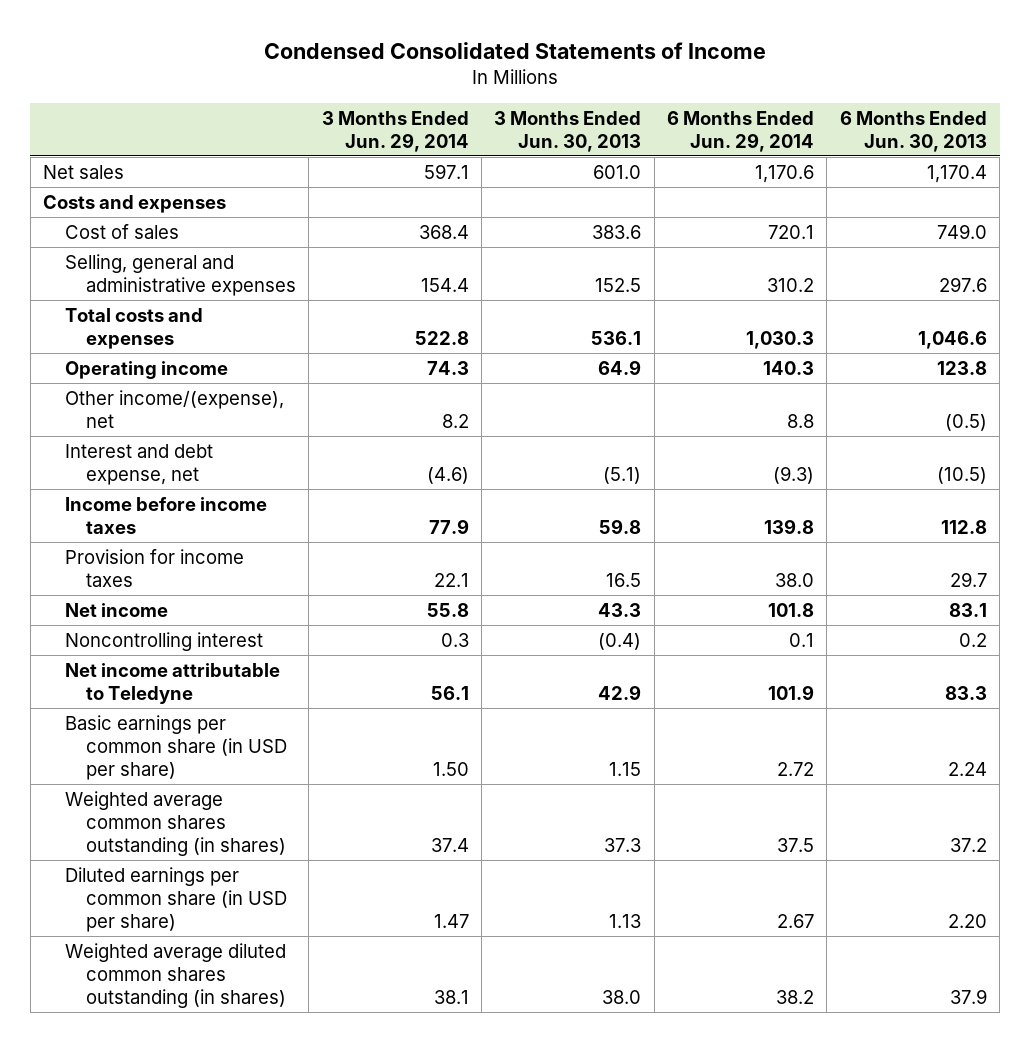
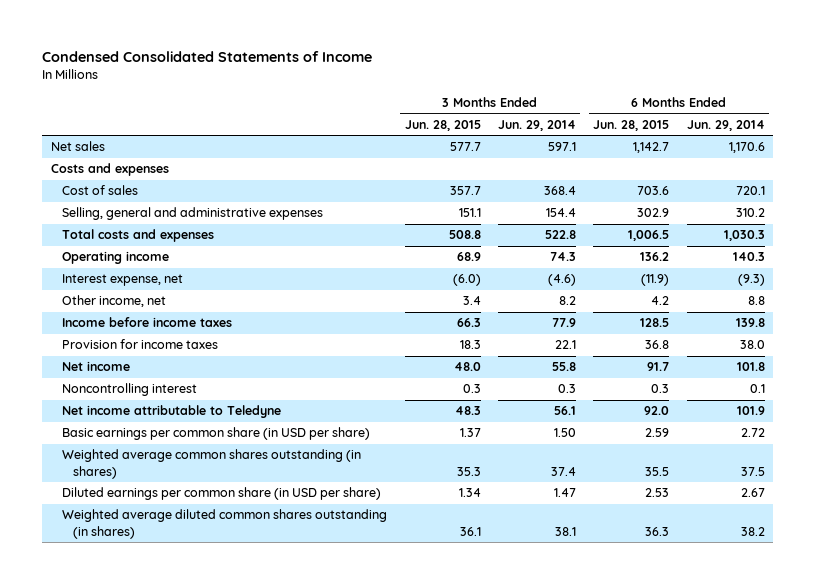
- | 3 Months Ended Jun. 29, 2014 | 3 Months Ended Jun. 30, 2013 | 6 Months Ended Jun. 29, 2014 | 6 Months Ended Jun. 30, 2013
+ | 3 Months Ended Jun. 28, 2015 | 3 Months Ended Jun. 29, 2014 | 6 Months Ended Jun. 28, 2015 | 6 Months Ended Jun. 29, 2014
- Other income/(expense), net | 8.2 | | 8.8 | (0.5)
- Interest and debt expense, net | (4.6) | (5.1) | (9.3) | (10.5)
+ Interest expense, net | (6.0) | (4.6) | (11.9) | (9.3)
+ Other income, net | 3.4 | 8.2 | 4.2 | 8.8

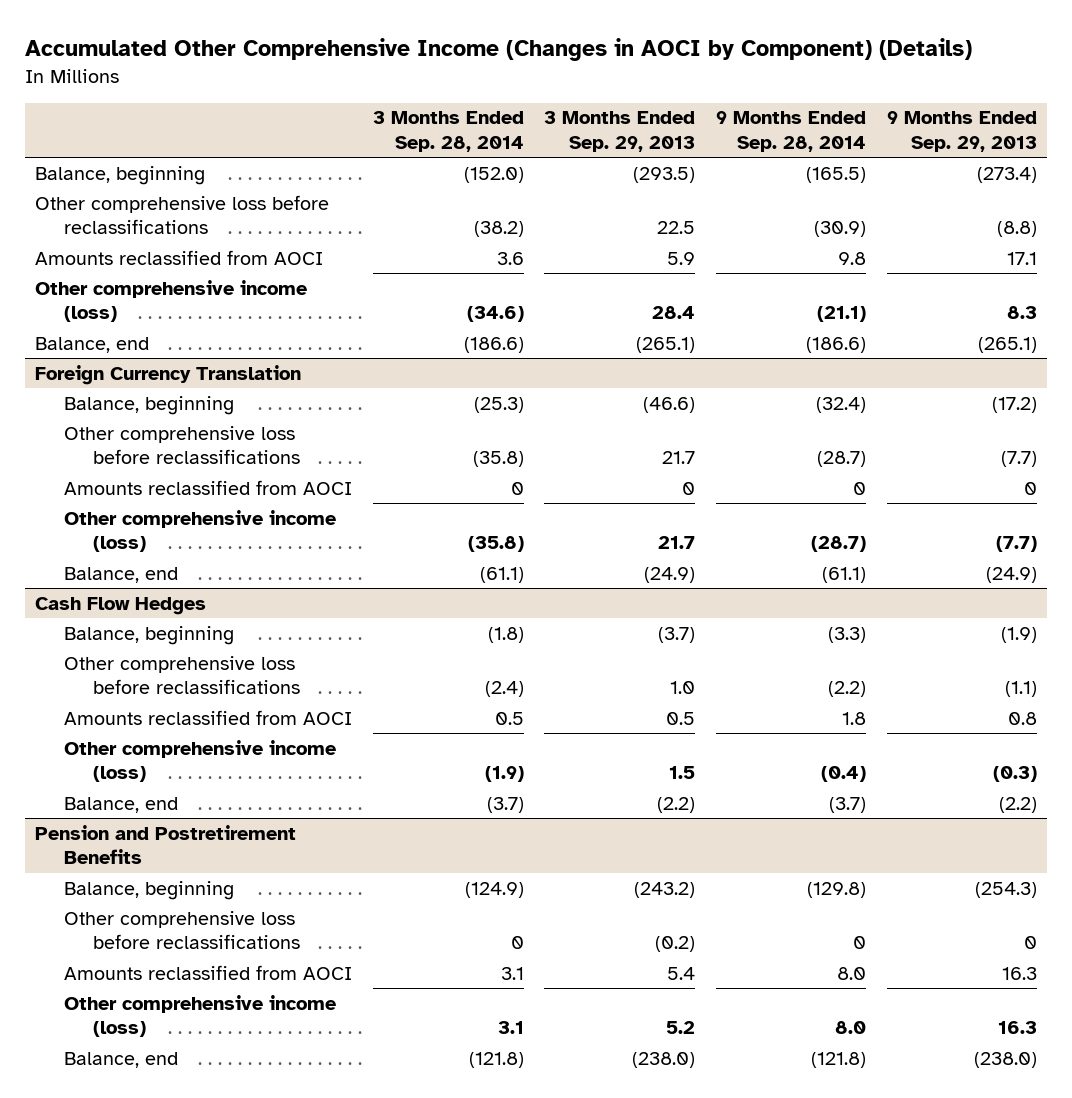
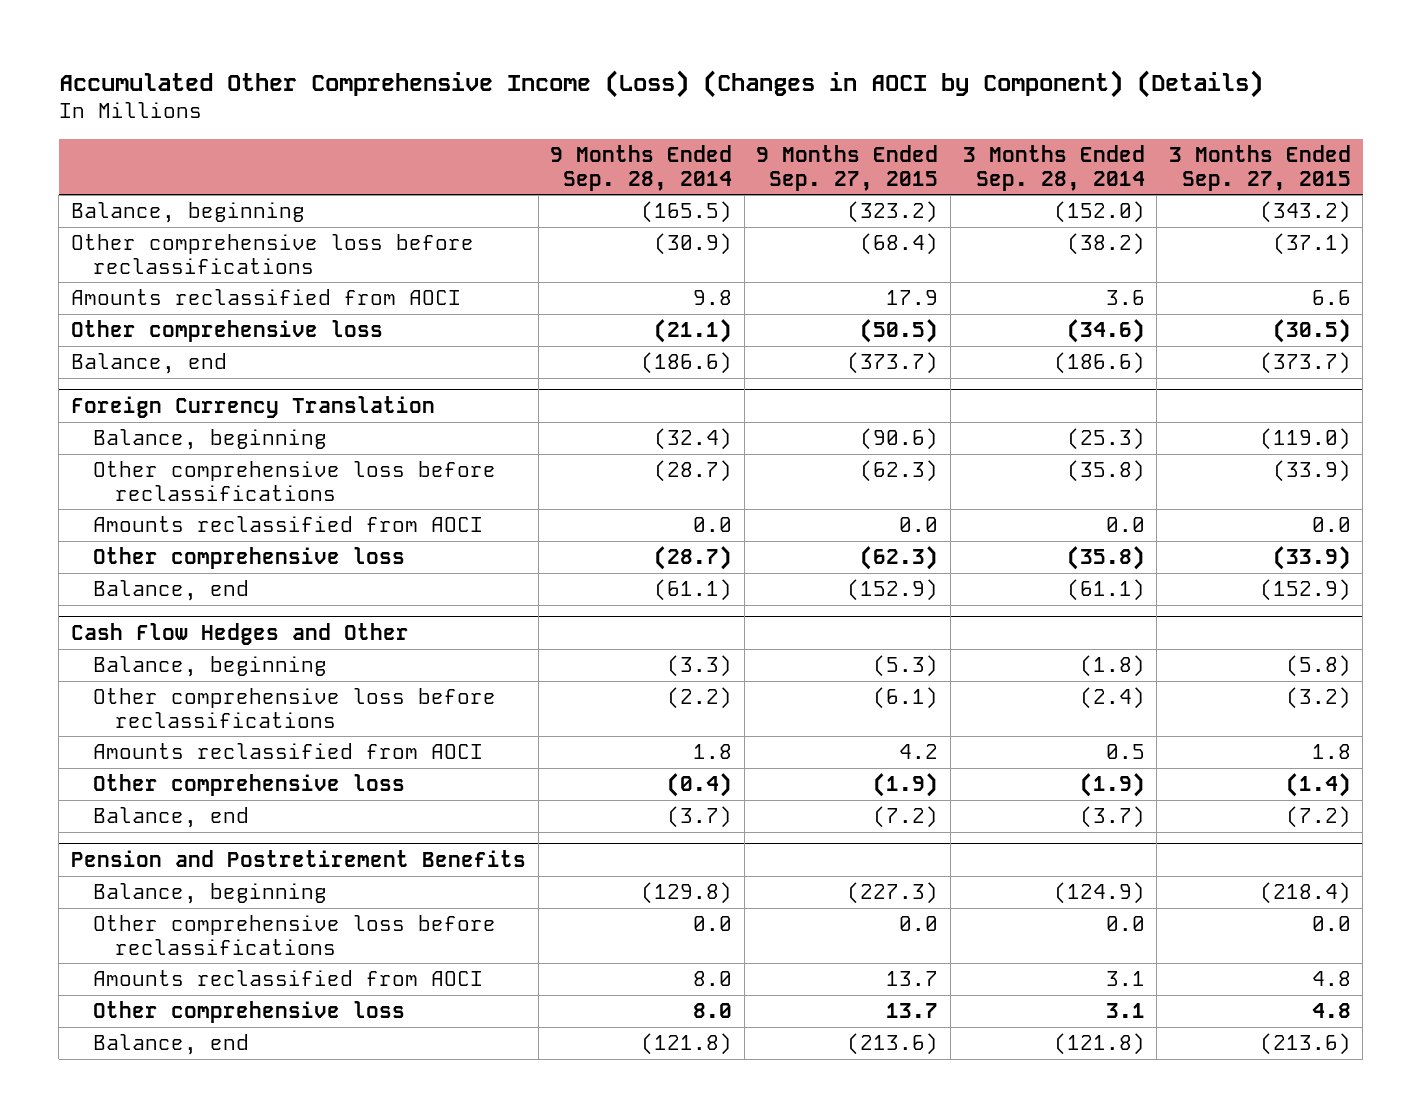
- Accumulated Other Comprehensive Income (Changes in AOCI by Component) (Details)
+ Accumulated Other Comprehensive Income (Loss) (Changes in AOCI by Component) (Details)
- | 3 Months Ended Sep. 28, 2014 | 3 Months Ended Sep. 29, 2013 | 9 Months Ended Sep. 28, 2014 | 9 Months Ended Sep. 29, 2013
+ | 9 Months Ended Sep. 28, 2014 | 9 Months Ended Sep. 27, 2015 | 3 Months Ended Sep. 28, 2014 | 3 Months Ended Sep. 27, 2015
- Other comprehensive income (loss) | (34.6) | 28.4 | (21.1) | 8.3
+ Other comprehensive loss | (21.1) | (50.5) | (34.6) | (30.5)
@ Foreign Currency Translation
- Amounts reclassified from AOCI | 0 | 0 | 0 | 0
- Other comprehensive income (loss) | (35.8) | 21.7 | (28.7) | (7.7)
+ Amounts reclassified from AOCI | 0.0 | 0.0 | 0.0 | 0.0
+ Other comprehensive loss | (28.7) | (62.3) | (35.8) | (33.9)
- Cash Flow Hedges
+ Cash Flow Hedges and Other
- Other comprehensive income (loss) | (1.9) | 1.5 | (0.4) | (0.3)
+ Other comprehensive loss | (0.4) | (1.9) | (1.9) | (1.4)
@ Pension and Postretirement Benefits
- Other comprehensive loss before reclassifications | 0 | (0.2) | 0 | 0
+ Other comprehensive loss before reclassifications | 0.0 | 0.0 | 0.0 | 0.0
- Other comprehensive income (loss) | 3.1 | 5.2 | 8.0 | 16.3
+ Other comprehensive loss | 8.0 | 13.7 | 3.1 | 4.8

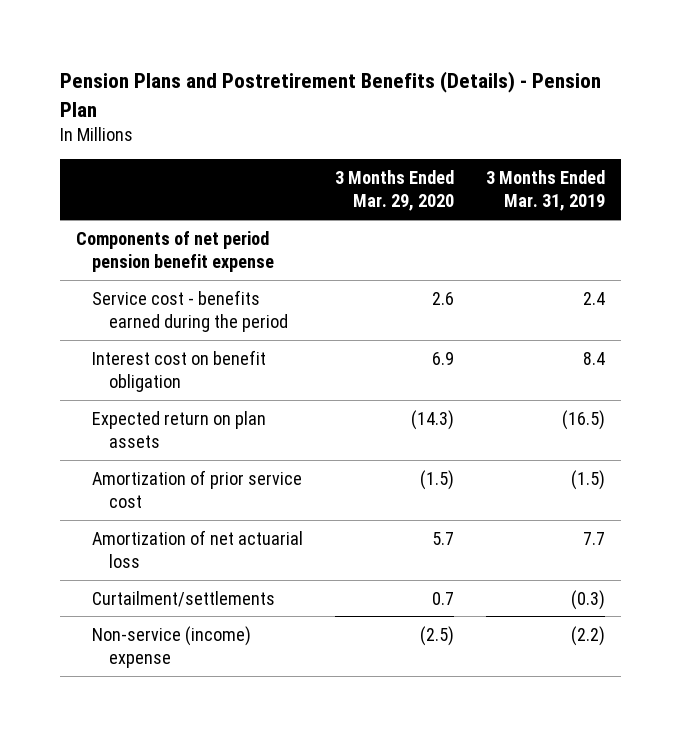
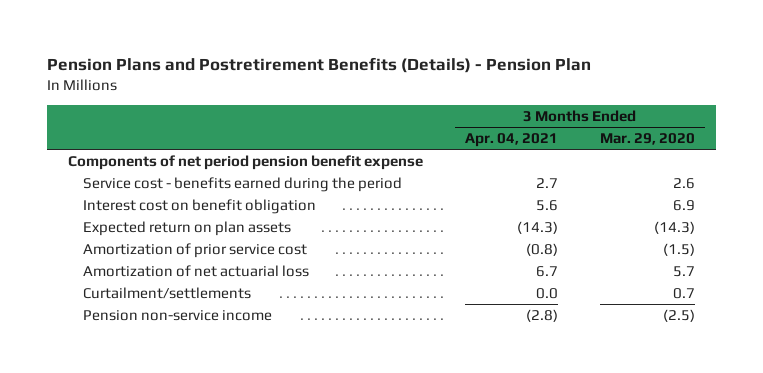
- | 3 Months Ended Mar. 29, 2020 | 3 Months Ended Mar. 31, 2019
+ | 3 Months Ended Apr. 04, 2021 | 3 Months Ended Mar. 29, 2020
- Non-service (income) expense | (2.5) | (2.2)
+ Pension non-service income | (2.8) | (2.5)

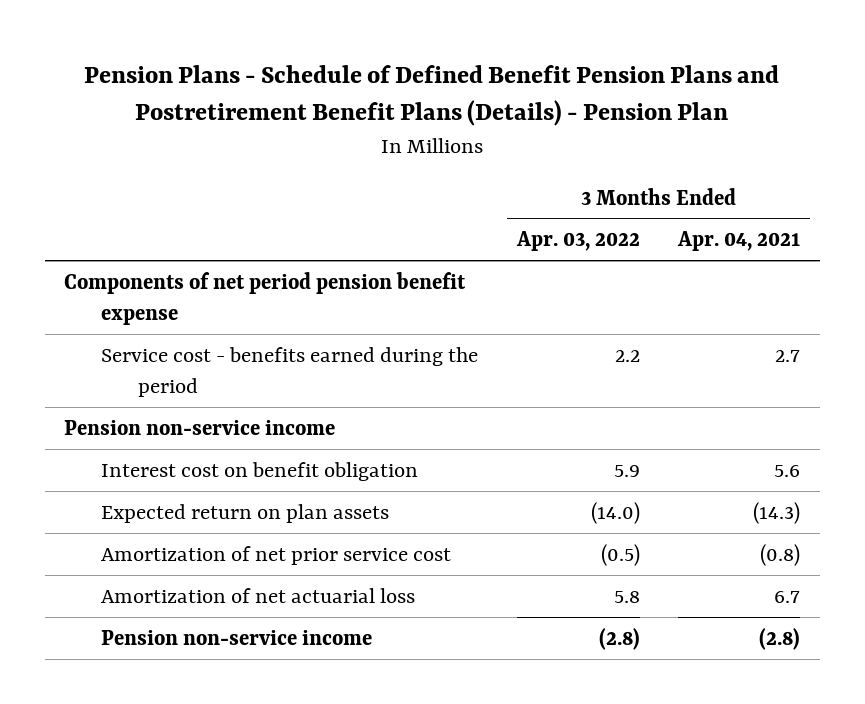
- Pension Plans and Postretirement Benefits (Details) - Pension Plan
+ Pension Plans - Schedule of Defined Benefit Pension Plans and Postretirement Benefit Plans (Details) - Pension Plan
- | 3 Months Ended Apr. 04, 2021 | 3 Months Ended Mar. 29, 2020
+ | 3 Months Ended Apr. 03, 2022 | 3 Months Ended Apr. 04, 2021
+ Pension non-service income
- Amortization of prior service cost | (0.8) | (1.5)
+ Amortization of net prior service cost | (0.5) | (0.8)
- Curtailment/settlements | 0.0 | 0.7

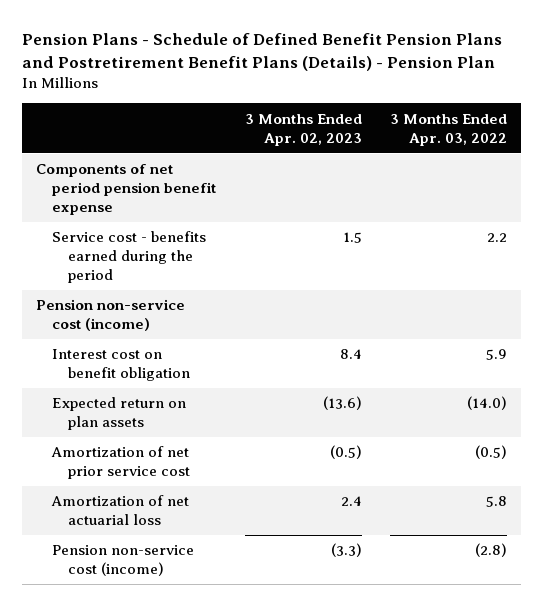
- | 3 Months Ended Apr. 03, 2022 | 3 Months Ended Apr. 04, 2021
+ | 3 Months Ended Apr. 02, 2023 | 3 Months Ended Apr. 03, 2022
- Pension non-service income
+ Pension non-service cost (income)
- Pension non-service income | (2.8) | (2.8)
+ Pension non-service cost (income) | (3.3) | (2.8)

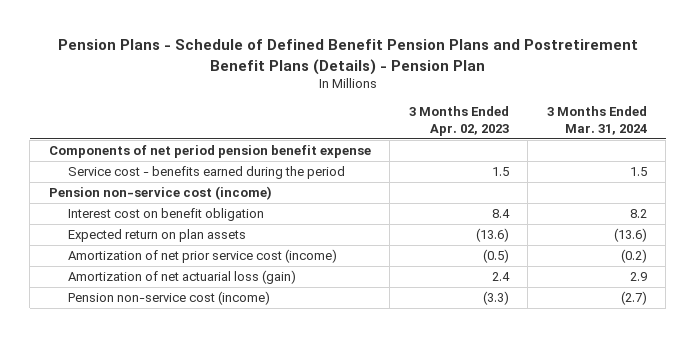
- | 3 Months Ended Apr. 02, 2023 | 3 Months Ended Apr. 03, 2022
+ | 3 Months Ended Apr. 02, 2023 | 3 Months Ended Mar. 31, 2024
- Amortization of net prior service cost | (0.5) | (0.5)
- Amortization of net actuarial loss | 2.4 | 5.8
+ Amortization of net prior service cost (income) | (0.5) | (0.2)
+ Amortization of net actuarial loss (gain) | 2.4 | 2.9

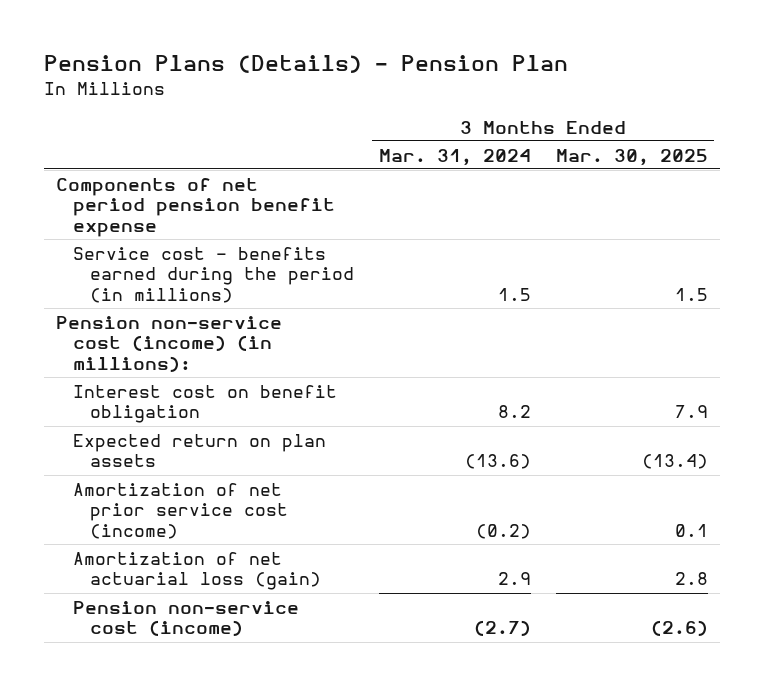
- Pension Plans - Schedule of Defined Benefit Pension Plans and Postretirement Benefit Plans (Details) - Pension Plan
+ Pension Plans (Details) - Pension Plan
- | 3 Months Ended Apr. 02, 2023 | 3 Months Ended Mar. 31, 2024
+ | 3 Months Ended Mar. 31, 2024 | 3 Months Ended Mar. 30, 2025
- Service cost - benefits earned during the period | 1.5 | 1.5
- Pension non-service cost (income)
+ Service cost - benefits earned during the period (in millions) | 1.5 | 1.5
+ Pension non-service cost (income) (in millions):

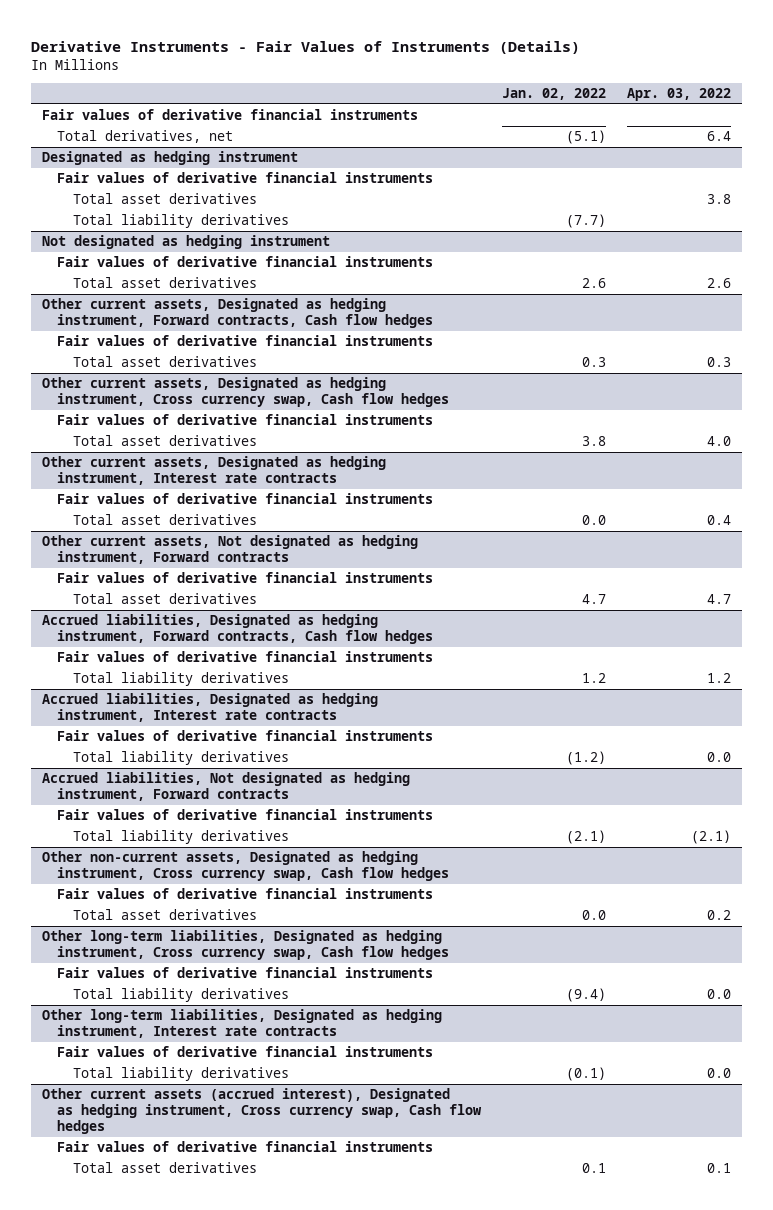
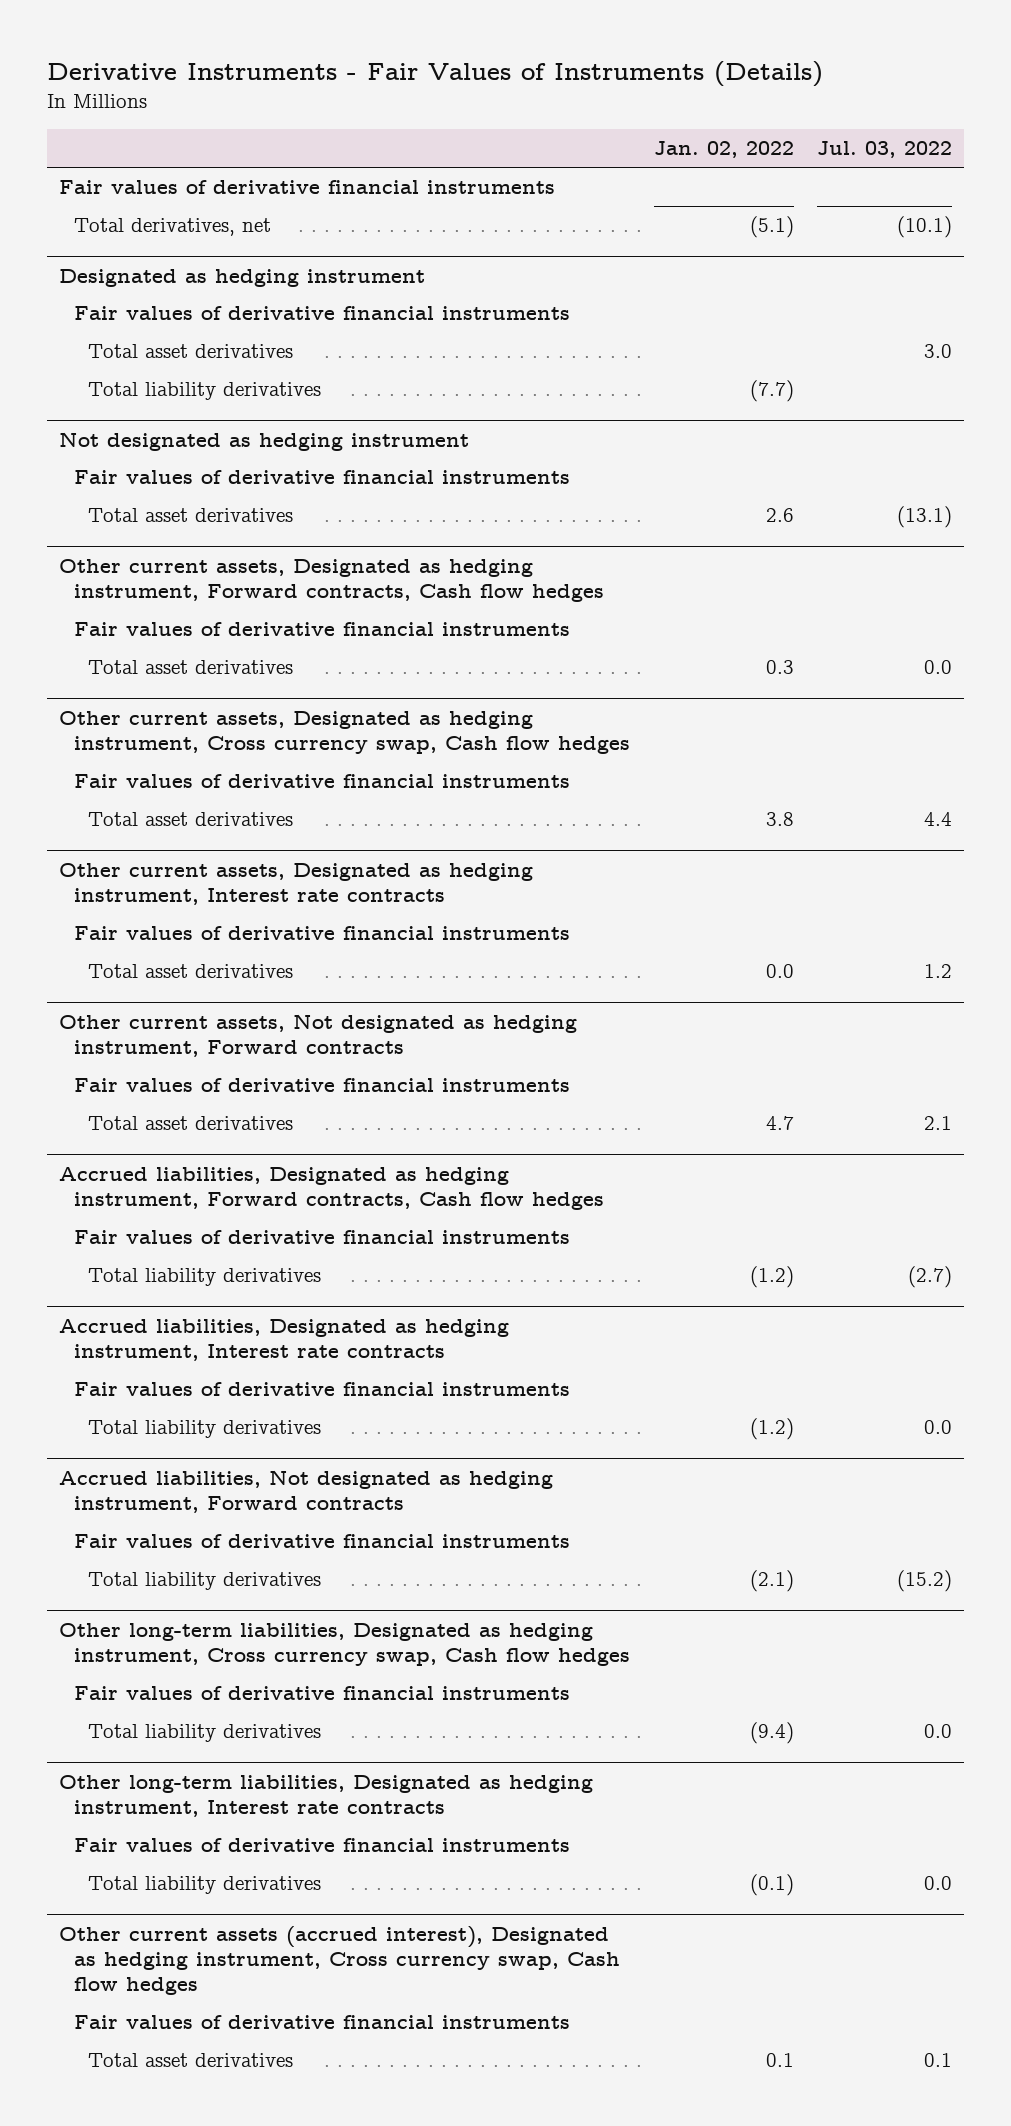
- | Jan. 02, 2022 | Apr. 03, 2022
+ | Jan. 02, 2022 | Jul. 03, 2022
@ Accrued liabilities, Designated as hedging instrument, Forward contracts, Cash flow hedges
- Total liability derivatives | 1.2 | 1.2
+ Total liability derivatives | (1.2) | (2.7)
- Other non-current assets, Designated as hedging instrument, Cross currency swap, Cash flow hedges
- Fair values of derivative financial instruments
- Total asset derivatives | 0.0 | 0.2

